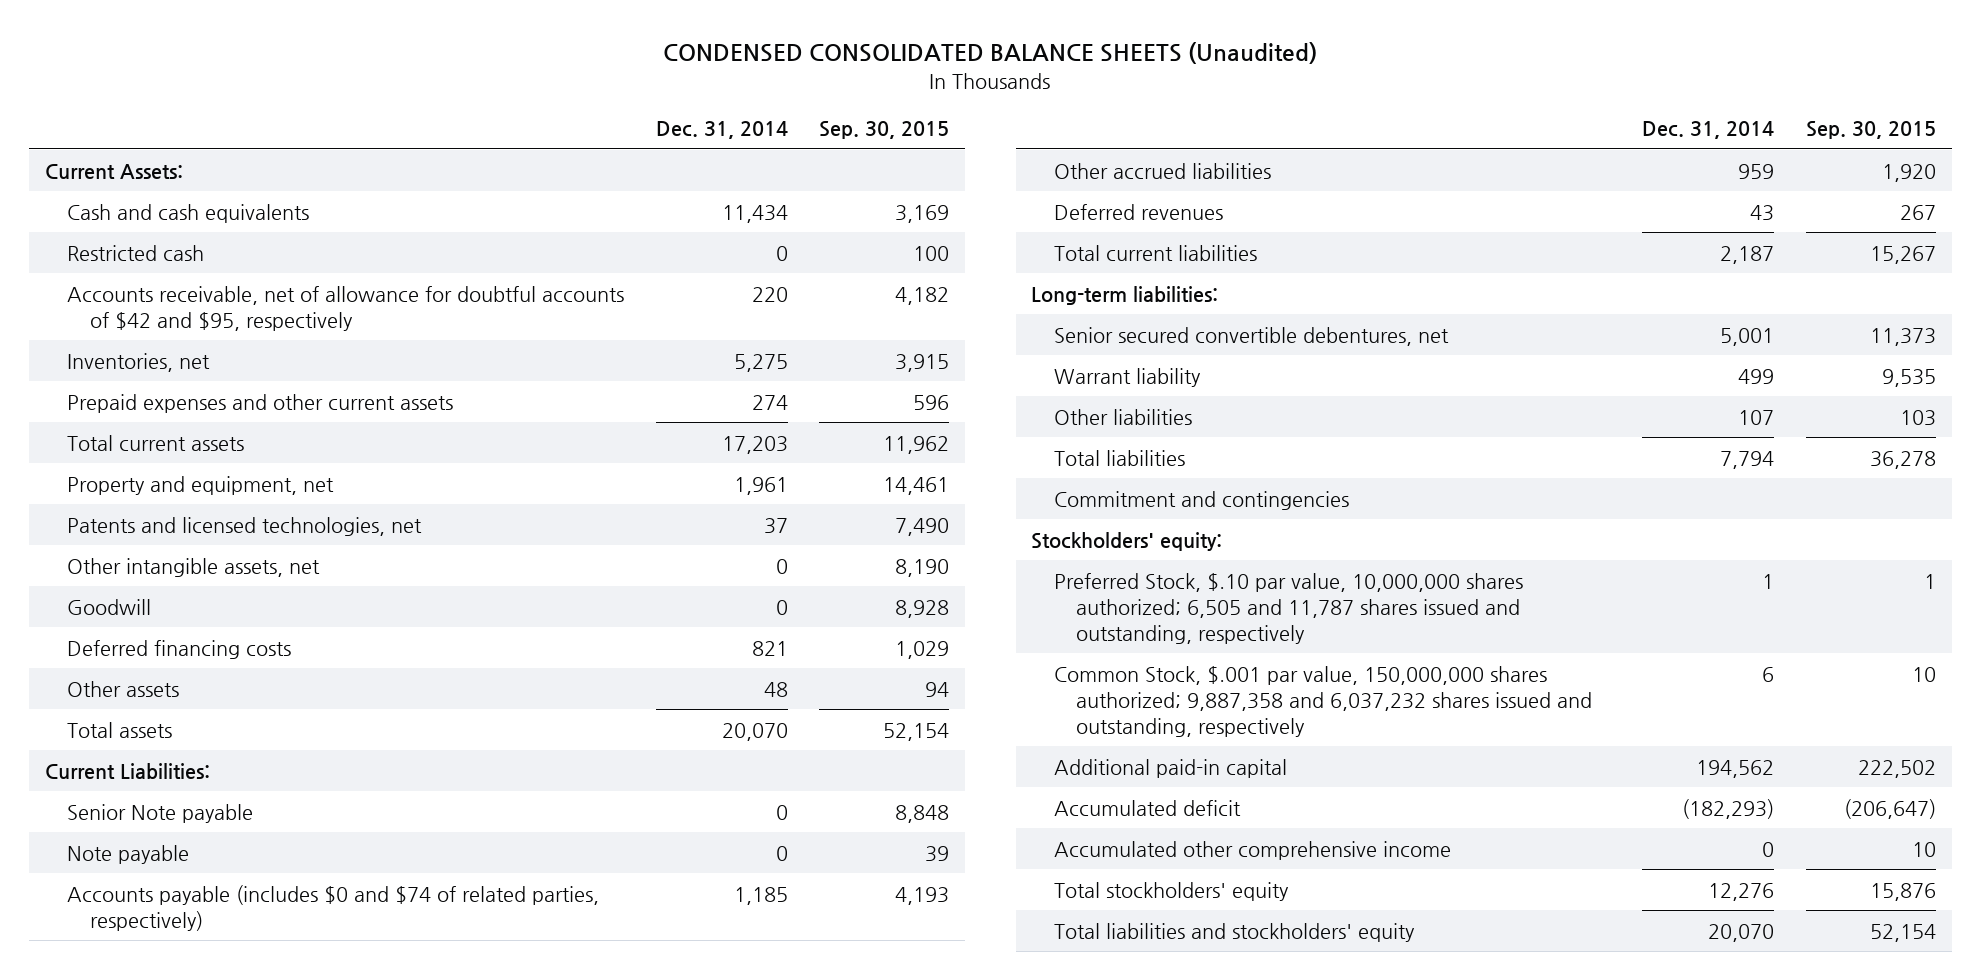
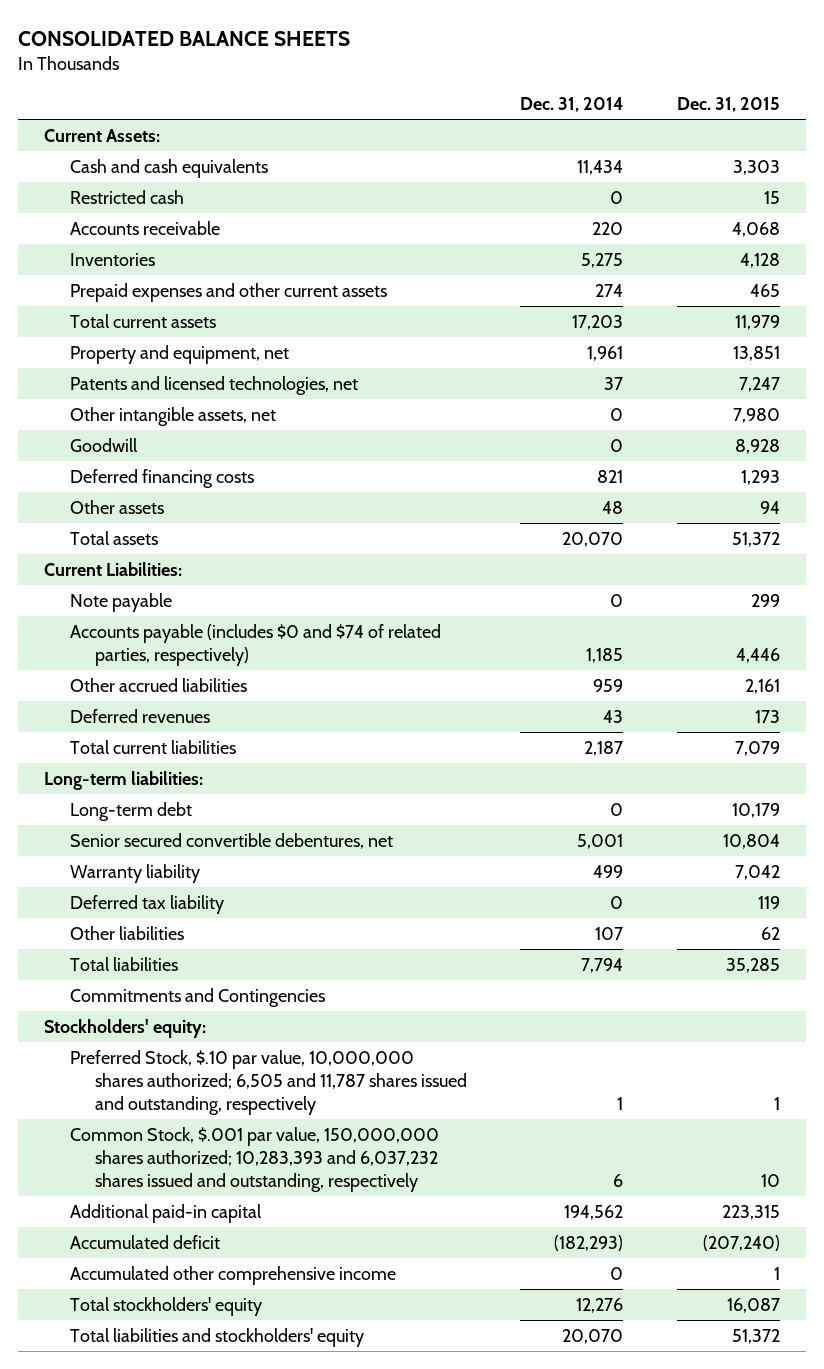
- CONDENSED CONSOLIDATED BALANCE SHEETS (Unaudited)
+ CONSOLIDATED BALANCE SHEETS
- | Dec. 31, 2014 | Sep. 30, 2015
+ | Dec. 31, 2014 | Dec. 31, 2015
- Accounts receivable, net of allowance for doubtful accounts of $42 and $95, respectively | 220 | 4,182
- Inventories, net | 5,275 | 3,915
+ Accounts receivable | 220 | 4,068
+ Inventories | 5,275 | 4,128
- Senior Note payable | 0 | 8,848
+ Long-term debt | 0 | 10,179
- Warrant liability | 499 | 9,535
+ Warranty liability | 499 | 7,042
+ Deferred tax liability | 0 | 119
- Commitment and contingencies
+ Commitments and Contingencies
- Common Stock, $.001 par value, 150,000,000 shares authorized; 9,887,358 and 6,037,232 shares issued and outstanding, respectively | 6 | 10
+ Common Stock, $.001 par value, 150,000,000 shares authorized; 10,283,393 and 6,037,232 shares issued and outstanding, respectively | 6 | 10

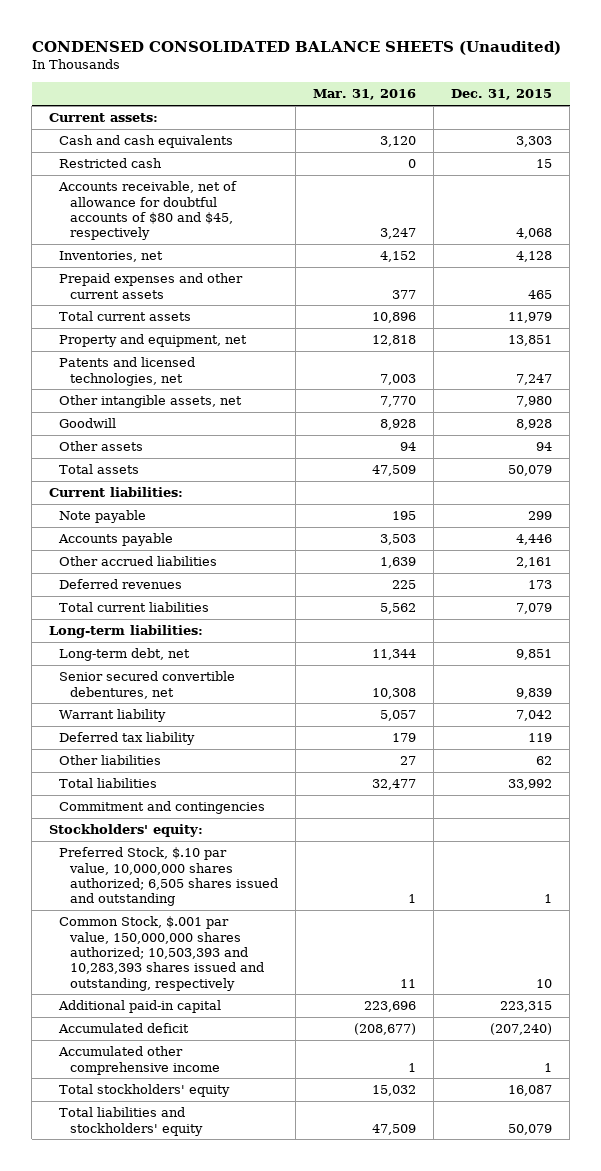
- CONSOLIDATED BALANCE SHEETS
+ CONDENSED CONSOLIDATED BALANCE SHEETS (Unaudited)
- | Dec. 31, 2014 | Dec. 31, 2015
+ | Mar. 31, 2016 | Dec. 31, 2015
- Current Assets:
+ Current assets:
- Accounts receivable | 220 | 4,068
- Inventories | 5,275 | 4,128
+ Accounts receivable, net of allowance for doubtful accounts of $80 and $45, respectively | 3,247 | 4,068
+ Inventories, net | 4,152 | 4,128
- Deferred financing costs | 821 | 1,293
- Total assets | 20,070 | 51,372
- Current Liabilities:
+ Total assets | 47,509 | 50,079
+ Current liabilities:
- Accounts payable (includes $0 and $74 of related parties, respectively) | 1,185 | 4,446
+ Accounts payable | 3,503 | 4,446
- Long-term debt | 0 | 10,179
- Senior secured convertible debentures, net | 5,001 | 10,804
- Warranty liability | 499 | 7,042
+ Long-term debt, net | 11,344 | 9,851
+ Senior secured convertible debentures, net | 10,308 | 9,839
+ Warrant liability | 5,057 | 7,042
- Total liabilities | 7,794 | 35,285
- Commitments and Contingencies
+ Total liabilities | 32,477 | 33,992
+ Commitment and contingencies
- Preferred Stock, $.10 par value, 10,000,000 shares authorized; 6,505 and 11,787 shares issued and outstanding, respectively | 1 | 1
- Common Stock, $.001 par value, 150,000,000 shares authorized; 10,283,393 and 6,037,232 shares issued and outstanding, respectively | 6 | 10
+ Preferred Stock, $.10 par value, 10,000,000 shares authorized; 6,505 shares issued and outstanding | 1 | 1
+ Common Stock, $.001 par value, 150,000,000 shares authorized; 10,503,393 and 10,283,393 shares issued and outstanding, respectively | 11 | 10
- Total liabilities and stockholders' equity | 20,070 | 51,372
+ Total liabilities and stockholders' equity | 47,509 | 50,079

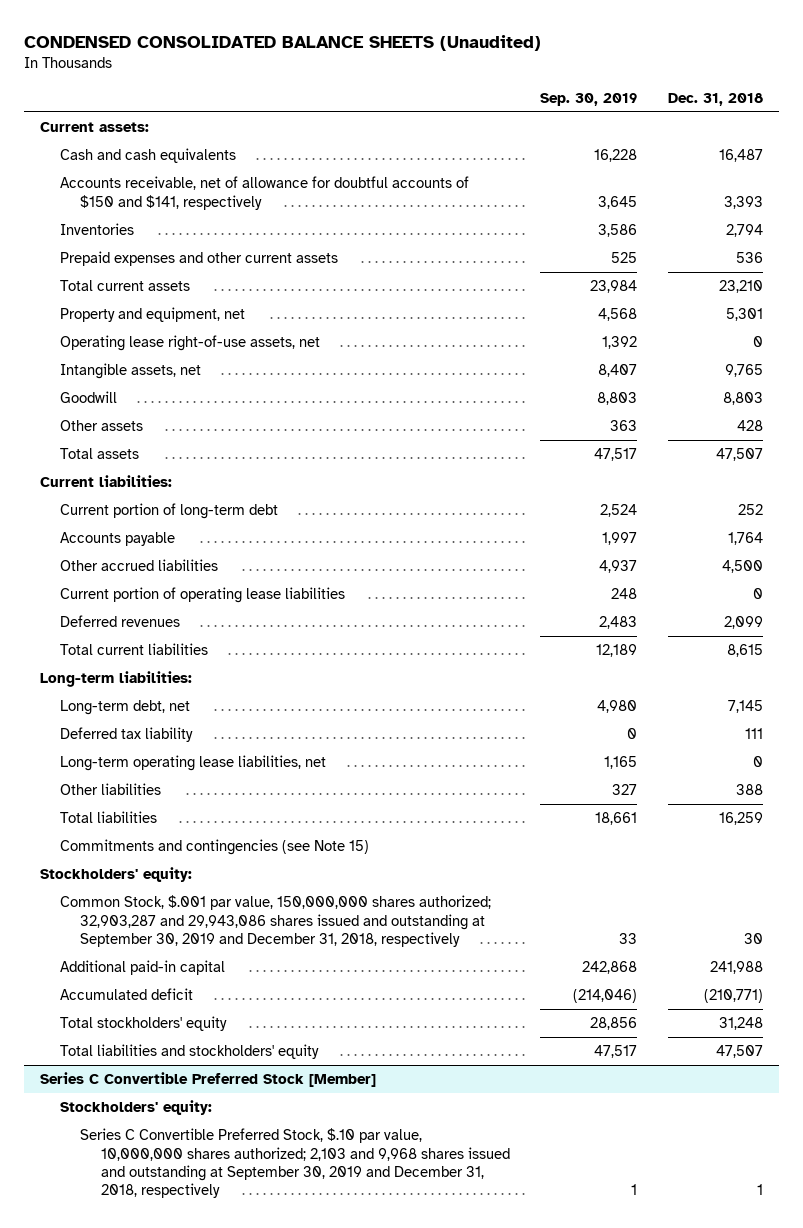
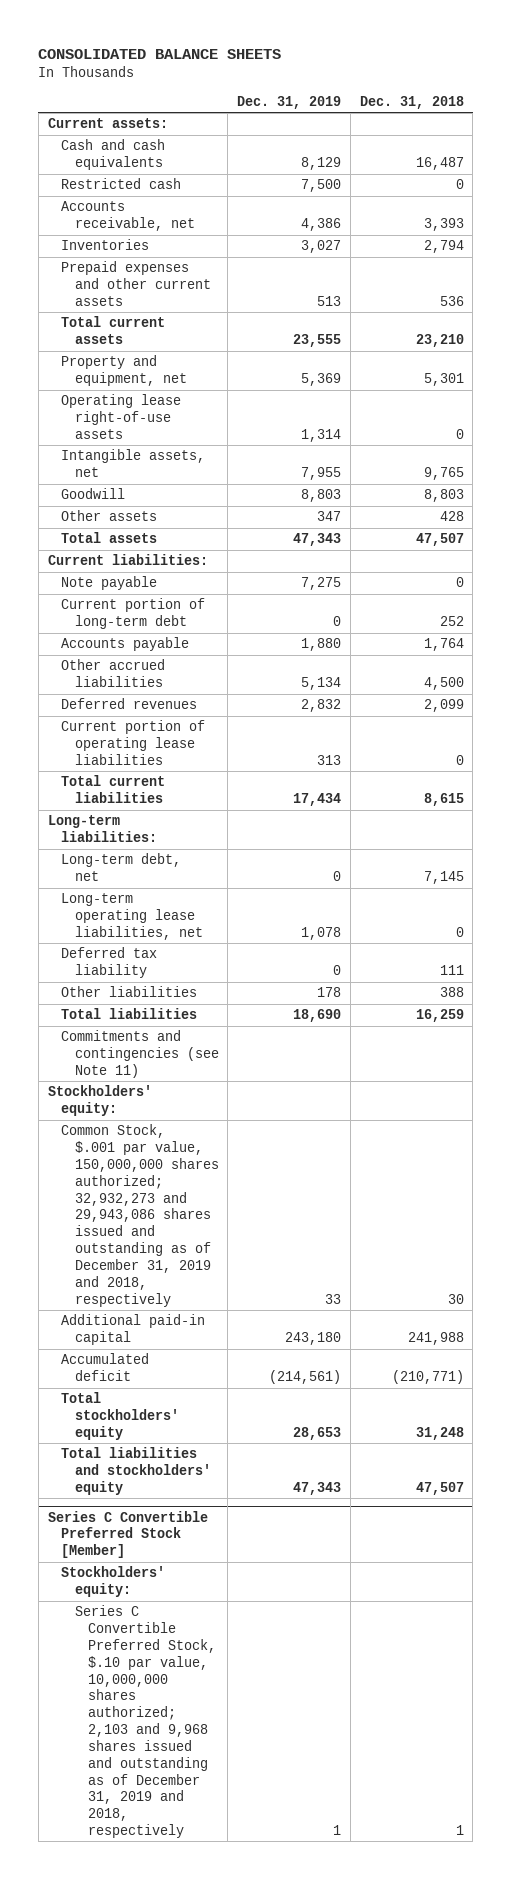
- CONDENSED CONSOLIDATED BALANCE SHEETS (Unaudited)
+ CONSOLIDATED BALANCE SHEETS
- | Sep. 30, 2019 | Dec. 31, 2018
+ | Dec. 31, 2019 | Dec. 31, 2018
- Accounts receivable, net of allowance for doubtful accounts of $150 and $141, respectively | 3,645 | 3,393
+ Restricted cash | 7,500 | 0
+ Accounts receivable, net | 4,386 | 3,393
- Operating lease right-of-use assets, net | 1,392 | 0
+ Operating lease right-of-use assets | 1,314 | 0
+ Note payable | 7,275 | 0
moved down: Current portion of operating lease liabilities | 313 | 0
moved down: Deferred tax liability | 0 | 111
- Commitments and contingencies (see Note 15)
+ Commitments and contingencies (see Note 11)
- Common Stock, $.001 par value, 150,000,000 shares authorized; 32,903,287 and 29,943,086 shares issued and outstanding at September 30, 2019 and December 31, 2018, respectively | 33 | 30
+ Common Stock, $.001 par value, 150,000,000 shares authorized; 32,932,273 and 29,943,086 shares issued and outstanding as of December 31, 2019 and 2018, respectively | 33 | 30
@ Series C Convertible Preferred Stock [Member]
- Series C Convertible Preferred Stock, $.10 par value, 10,000,000 shares authorized; 2,103 and 9,968 shares issued and outstanding at September 30, 2019 and December 31, 2018, respectively | 1 | 1
+ Series C Convertible Preferred Stock, $.10 par value, 10,000,000 shares authorized; 2,103 and 9,968 shares issued and outstanding as of December 31, 2019 and 2018, respectively | 1 | 1

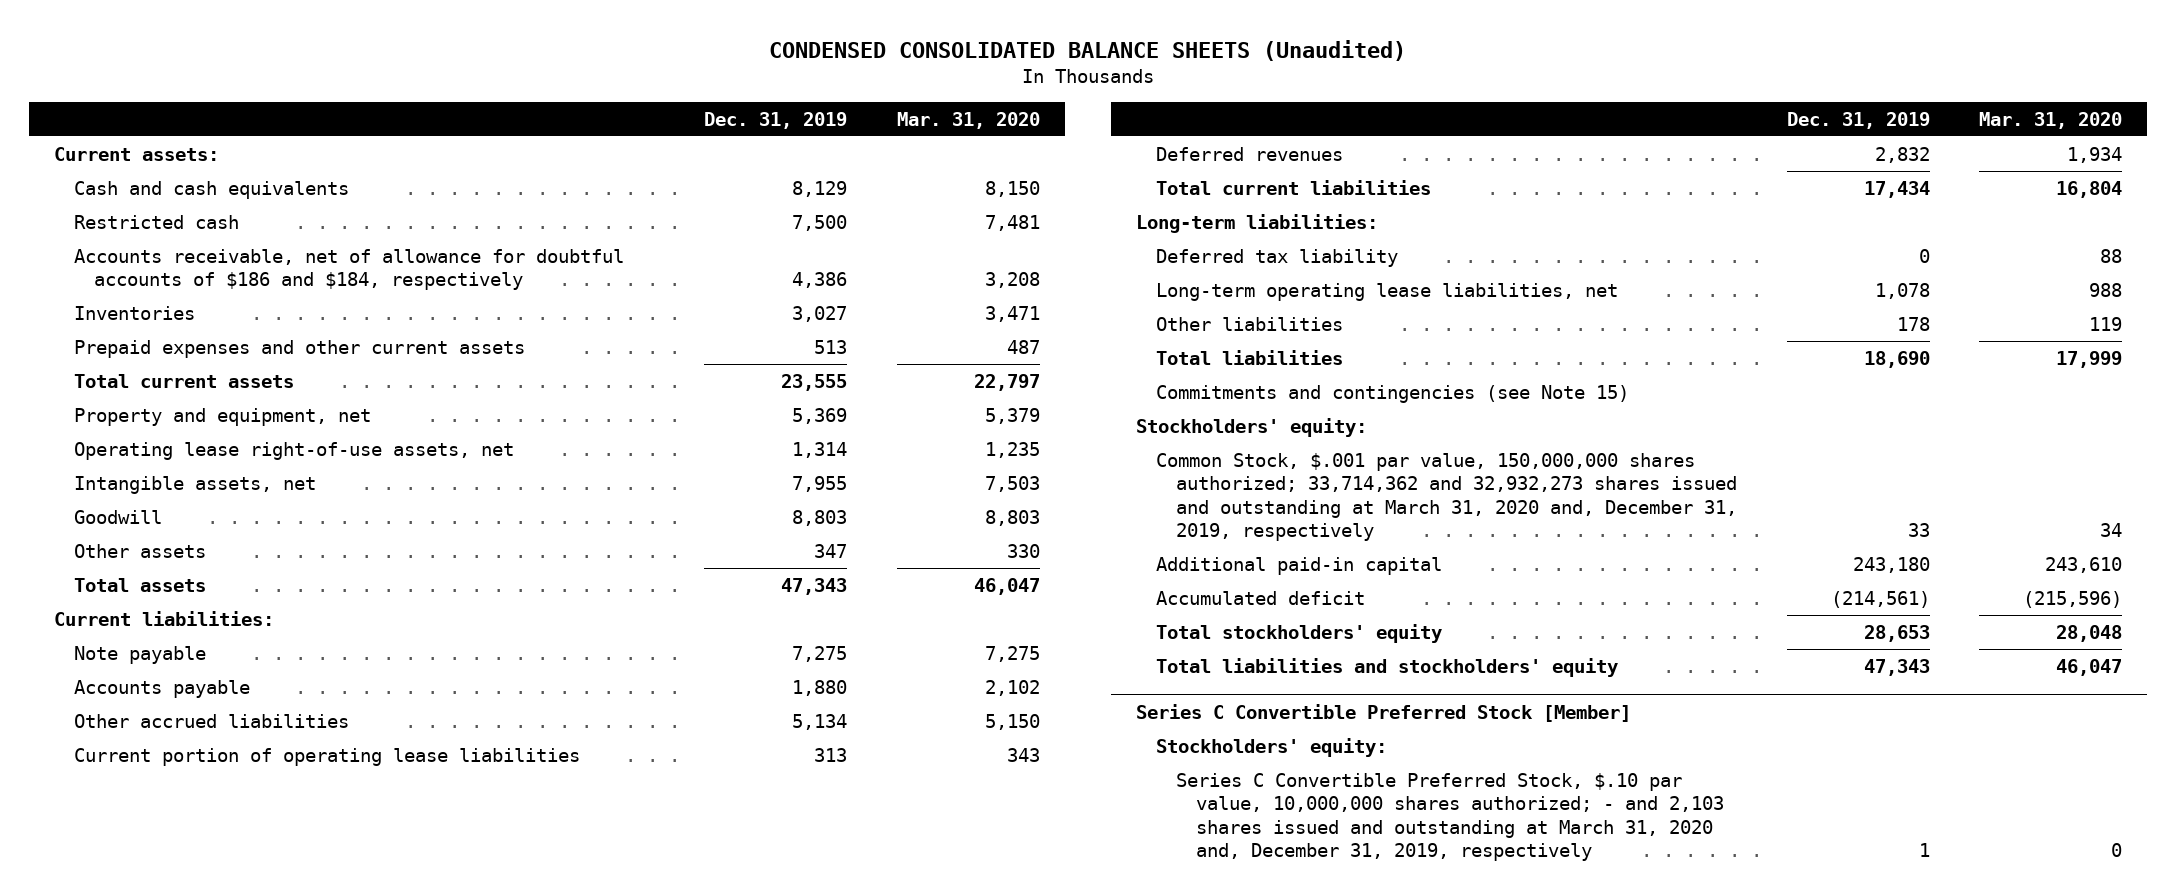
- CONSOLIDATED BALANCE SHEETS
+ CONDENSED CONSOLIDATED BALANCE SHEETS (Unaudited)
- | Dec. 31, 2019 | Dec. 31, 2018
+ | Dec. 31, 2019 | Mar. 31, 2020
- Accounts receivable, net | 4,386 | 3,393
+ Accounts receivable, net of allowance for doubtful accounts of $186 and $184, respectively | 4,386 | 3,208
- Operating lease right-of-use assets | 1,314 | 0
+ Operating lease right-of-use assets, net | 1,314 | 1,235
- Current portion of long-term debt | 0 | 252
moved down: Deferred revenues | 2,832 | 1,934
- Long-term debt, net | 0 | 7,145
moved down: Long-term operating lease liabilities, net | 1,078 | 988
- Commitments and contingencies (see Note 11)
+ Commitments and contingencies (see Note 15)
- Common Stock, $.001 par value, 150,000,000 shares authorized; 32,932,273 and 29,943,086 shares issued and outstanding as of December 31, 2019 and 2018, respectively | 33 | 30
+ Common Stock, $.001 par value, 150,000,000 shares authorized; 33,714,362 and 32,932,273 shares issued and outstanding at March 31, 2020 and, December 31, 2019, respectively | 33 | 34
@ Series C Convertible Preferred Stock [Member]
- Series C Convertible Preferred Stock, $.10 par value, 10,000,000 shares authorized; 2,103 and 9,968 shares issued and outstanding as of December 31, 2019 and 2018, respectively | 1 | 1
+ Series C Convertible Preferred Stock, $.10 par value, 10,000,000 shares authorized; - and 2,103 shares issued and outstanding at March 31, 2020 and, December 31, 2019, respectively | 1 | 0

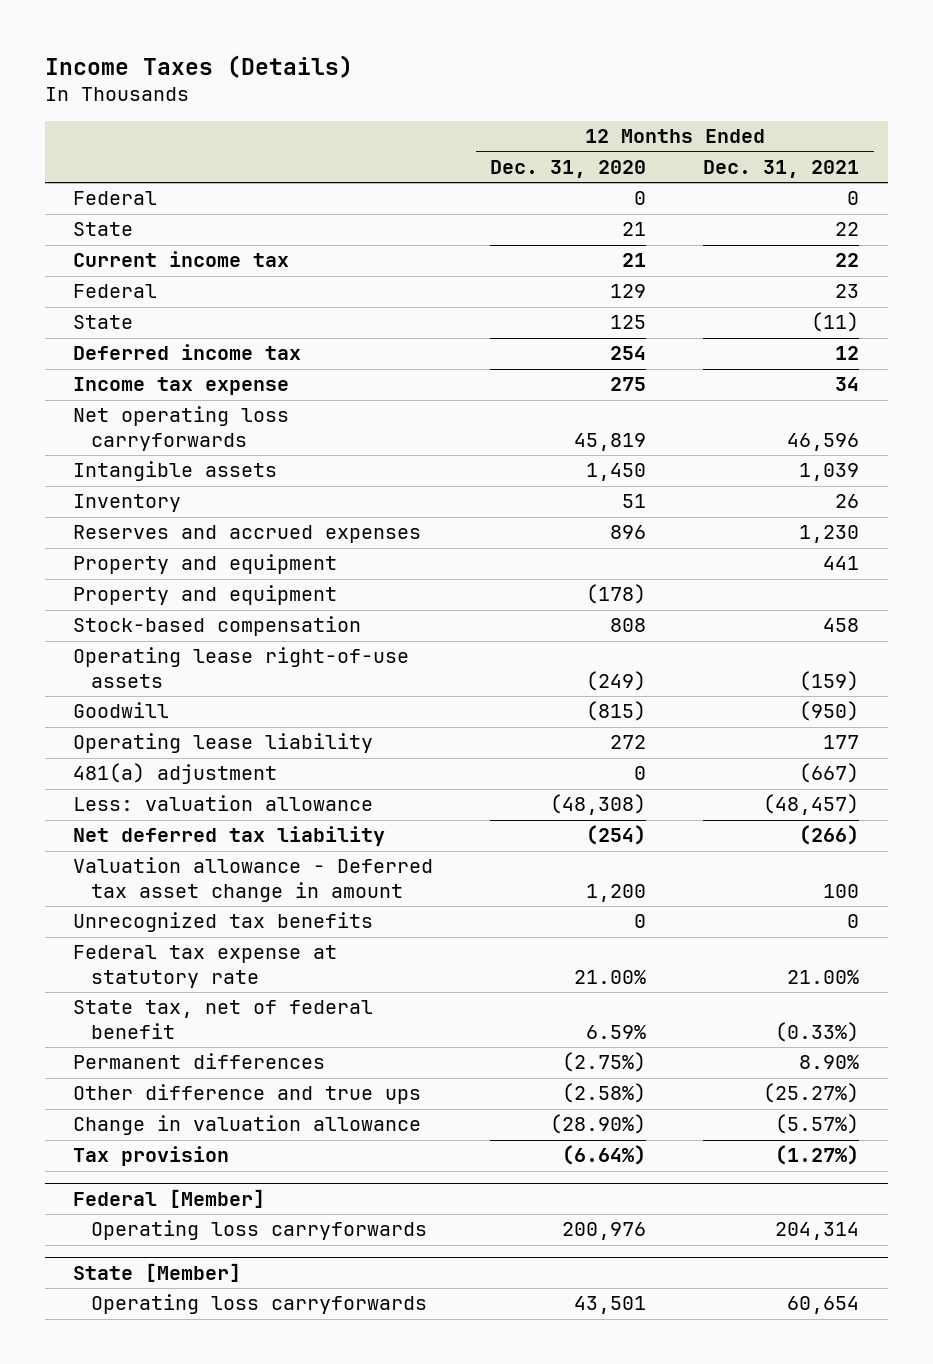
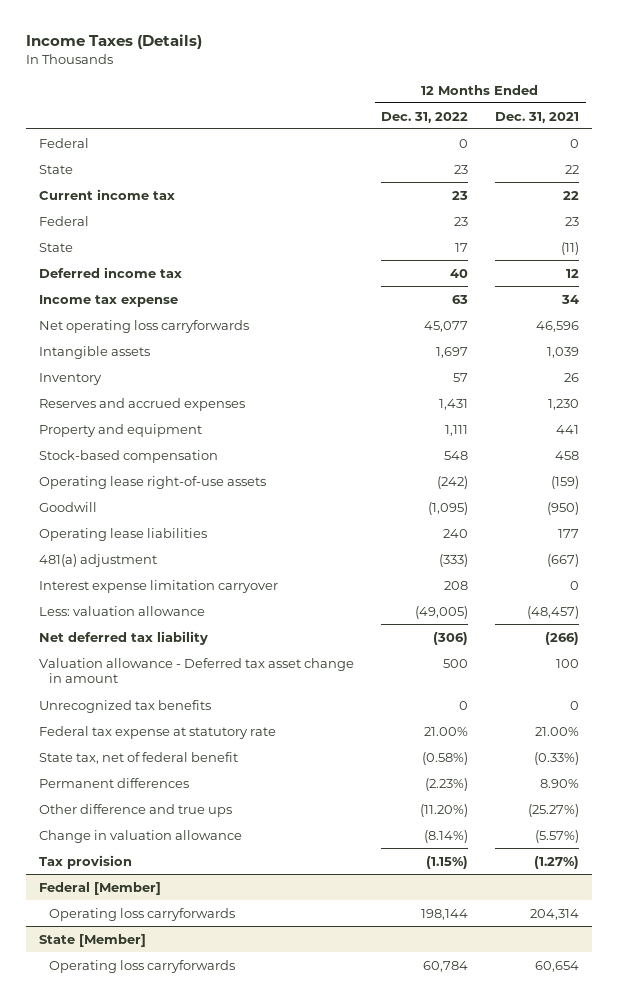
- | 12 Months Ended Dec. 31, 2020 | 12 Months Ended Dec. 31, 2021
+ | 12 Months Ended Dec. 31, 2022 | 12 Months Ended Dec. 31, 2021
- Property and equipment | (178) |
- Operating lease liability | 272 | 177
+ Operating lease liabilities | 240 | 177
+ Interest expense limitation carryover | 208 | 0

